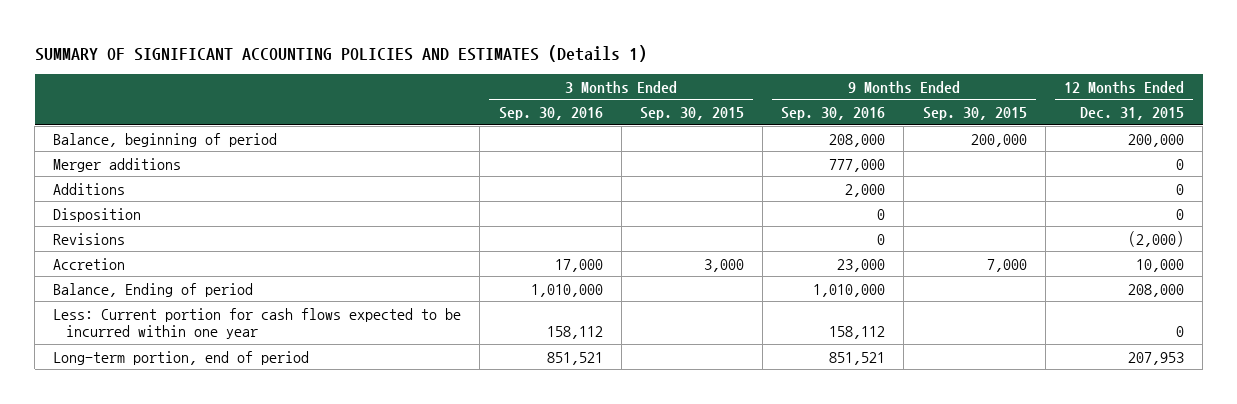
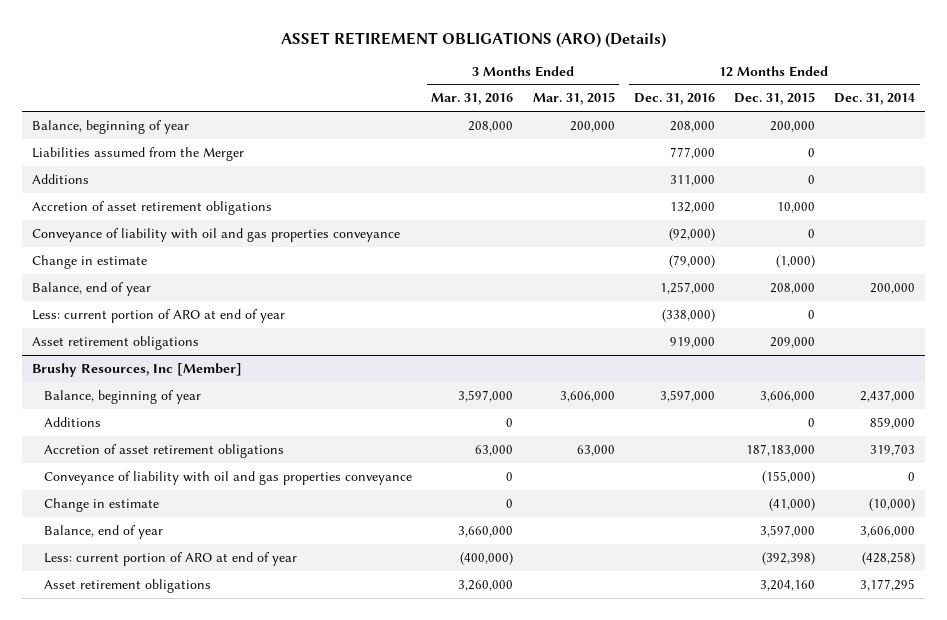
- SUMMARY OF SIGNIFICANT ACCOUNTING POLICIES AND ESTIMATES (Details 1)
+ ASSET RETIREMENT OBLIGATIONS (ARO) (Details)
- | 3 Months Ended Sep. 30, 2016 | 3 Months Ended Sep. 30, 2015 | 9 Months Ended Sep. 30, 2016 | 9 Months Ended Sep. 30, 2015 | 12 Months Ended Dec. 31, 2015
+ | 3 Months Ended Mar. 31, 2016 | 3 Months Ended Mar. 31, 2015 | 12 Months Ended Dec. 31, 2016 | 12 Months Ended Dec. 31, 2015 | 12 Months Ended Dec. 31, 2014
- Balance, beginning of period | | | 208,000 | 200,000 | 200,000
- Merger additions | | | 777,000 | | 0
+ Balance, beginning of year | 208,000 | 200,000 | 208,000 | 200,000 |
+ Liabilities assumed from the Merger | | | 777,000 | 0 |
- Disposition | | | 0 | | 0
- Revisions | | | 0 | | (2,000)
- Accretion | 17,000 | 3,000 | 23,000 | 7,000 | 10,000
- Balance, Ending of period | 1,010,000 | | 1,010,000 | | 208,000
- Less: Current portion for cash flows expected to be incurred within one year | 158,112 | | 158,112 | | 0
- Long-term portion, end of period | 851,521 | | 851,521 | | 207,953
+ Accretion of asset retirement obligations | | | 132,000 | 10,000 |
+ Conveyance of liability with oil and gas properties conveyance | | | (92,000) | 0 |
+ Change in estimate | | | (79,000) | (1,000) |
+ Balance, end of year | | | 1,257,000 | 208,000 | 200,000
+ Less: current portion of ARO at end of year | | | (338,000) | 0 |
+ Asset retirement obligations | | | 919,000 | 209,000 |
+ Brushy Resources, Inc [Member]
+ Balance, beginning of year | 3,597,000 | 3,606,000 | 3,597,000 | 3,606,000 | 2,437,000
+ Additions | 0 | | | 0 | 859,000
+ Accretion of asset retirement obligations | 63,000 | 63,000 | | 187,183,000 | 319,703
+ Conveyance of liability with oil and gas properties conveyance | 0 | | | (155,000) | 0
+ Change in estimate | 0 | | | (41,000) | (10,000)
+ Balance, end of year | 3,660,000 | | | 3,597,000 | 3,606,000
+ Less: current portion of ARO at end of year | (400,000) | | | (392,398) | (428,258)
+ Asset retirement obligations | 3,260,000 | | | 3,204,160 | 3,177,295

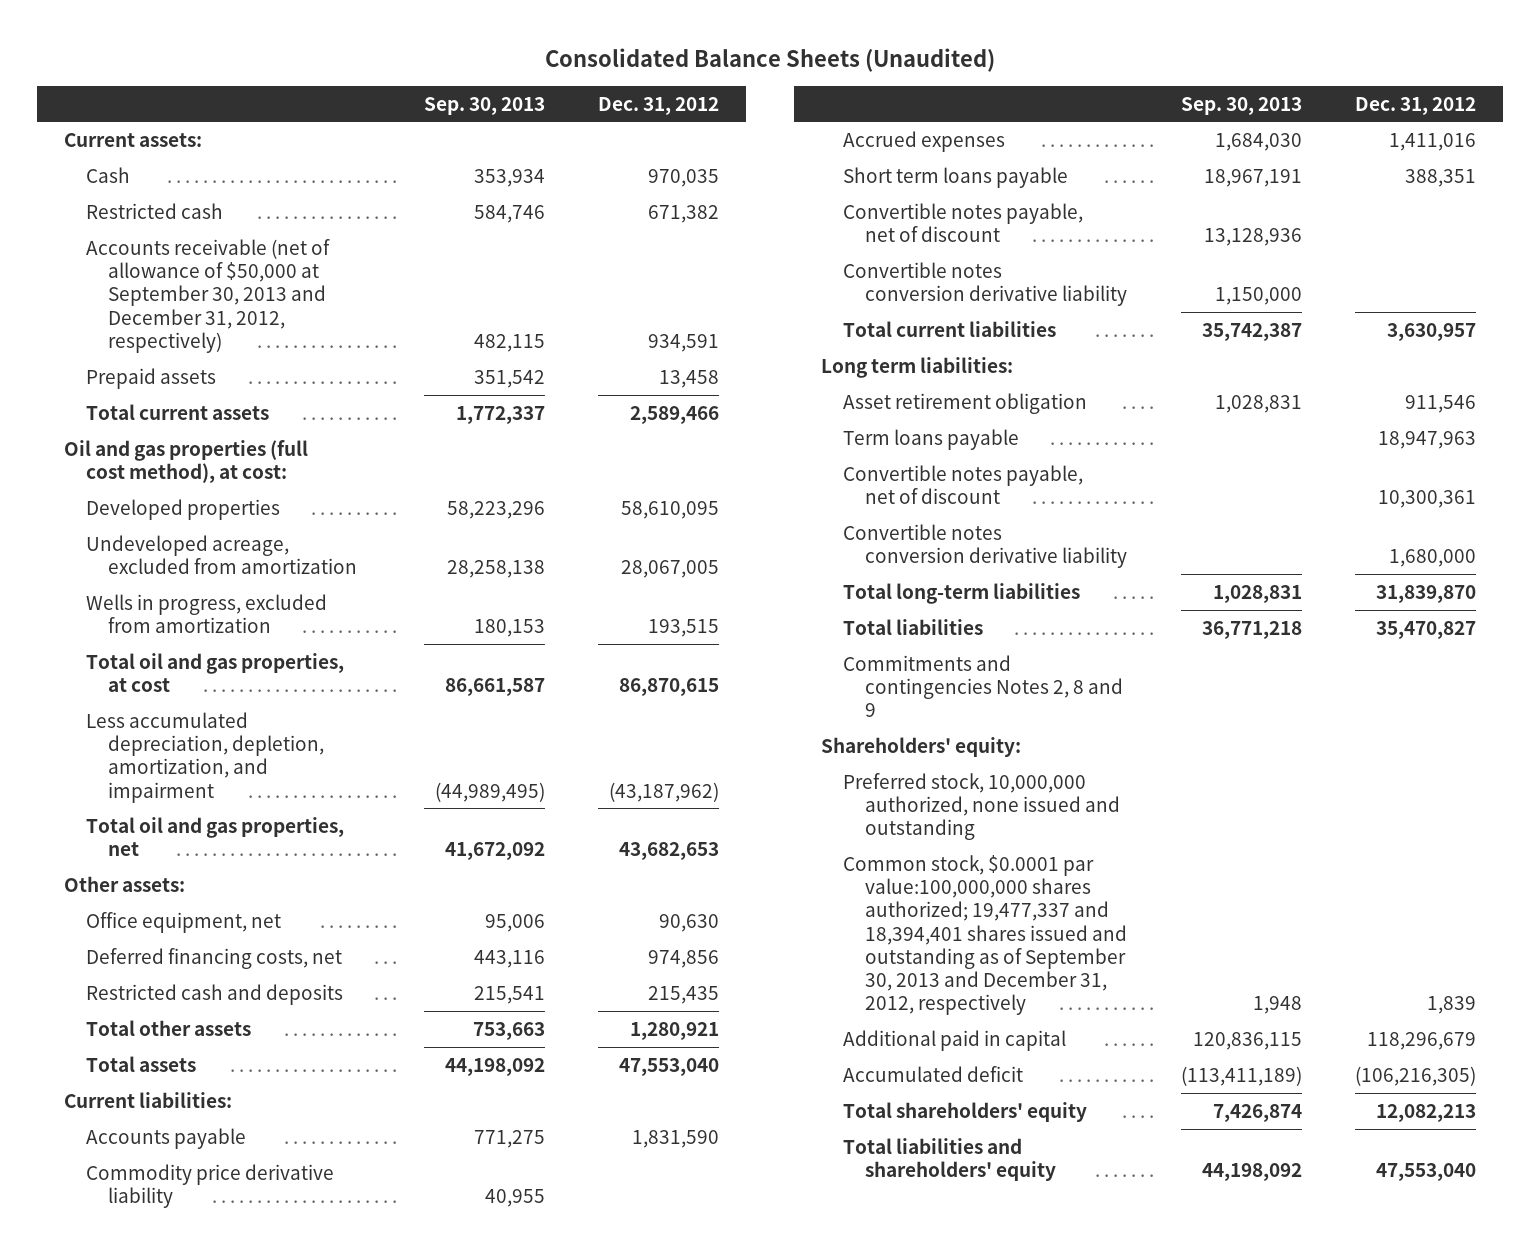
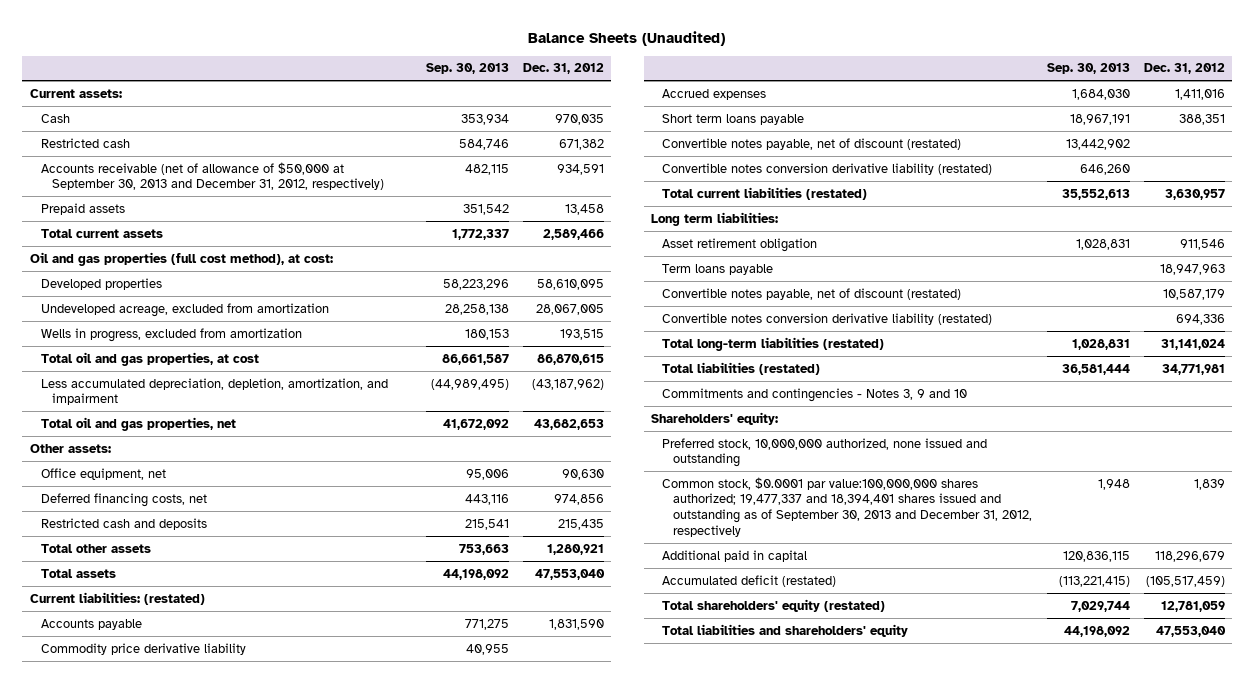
- Consolidated Balance Sheets (Unaudited)
+ Balance Sheets (Unaudited)
- Current liabilities:
+ Current liabilities: (restated)
- Convertible notes payable, net of discount | 13,128,936 |
- Convertible notes conversion derivative liability | 1,150,000 |
- Total current liabilities | 35,742,387 | 3,630,957
+ Convertible notes payable, net of discount (restated) | 13,442,902 |
+ Convertible notes conversion derivative liability (restated) | 646,260 |
+ Total current liabilities (restated) | 35,552,613 | 3,630,957
- Convertible notes payable, net of discount | | 10,300,361
- Convertible notes conversion derivative liability | | 1,680,000
- Total long-term liabilities | 1,028,831 | 31,839,870
- Total liabilities | 36,771,218 | 35,470,827
- Commitments and contingencies Notes 2, 8 and 9
+ Convertible notes payable, net of discount (restated) | | 10,587,179
+ Convertible notes conversion derivative liability (restated) | | 694,336
+ Total long-term liabilities (restated) | 1,028,831 | 31,141,024
+ Total liabilities (restated) | 36,581,444 | 34,771,981
+ Commitments and contingencies - Notes 3, 9 and 10
- Accumulated deficit | (113,411,189) | (106,216,305)
- Total shareholders' equity | 7,426,874 | 12,082,213
+ Accumulated deficit (restated) | (113,221,415) | (105,517,459)
+ Total shareholders' equity (restated) | 7,029,744 | 12,781,059

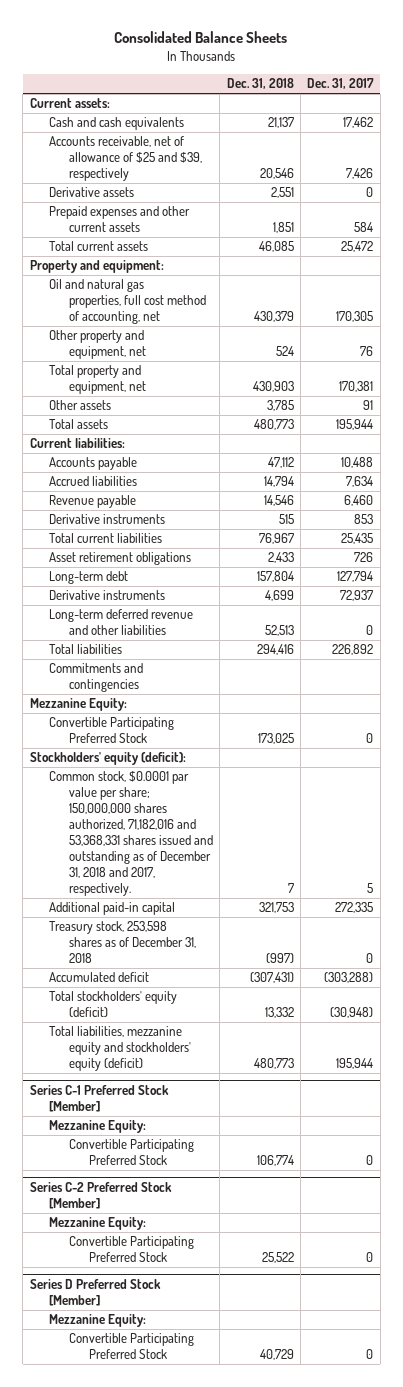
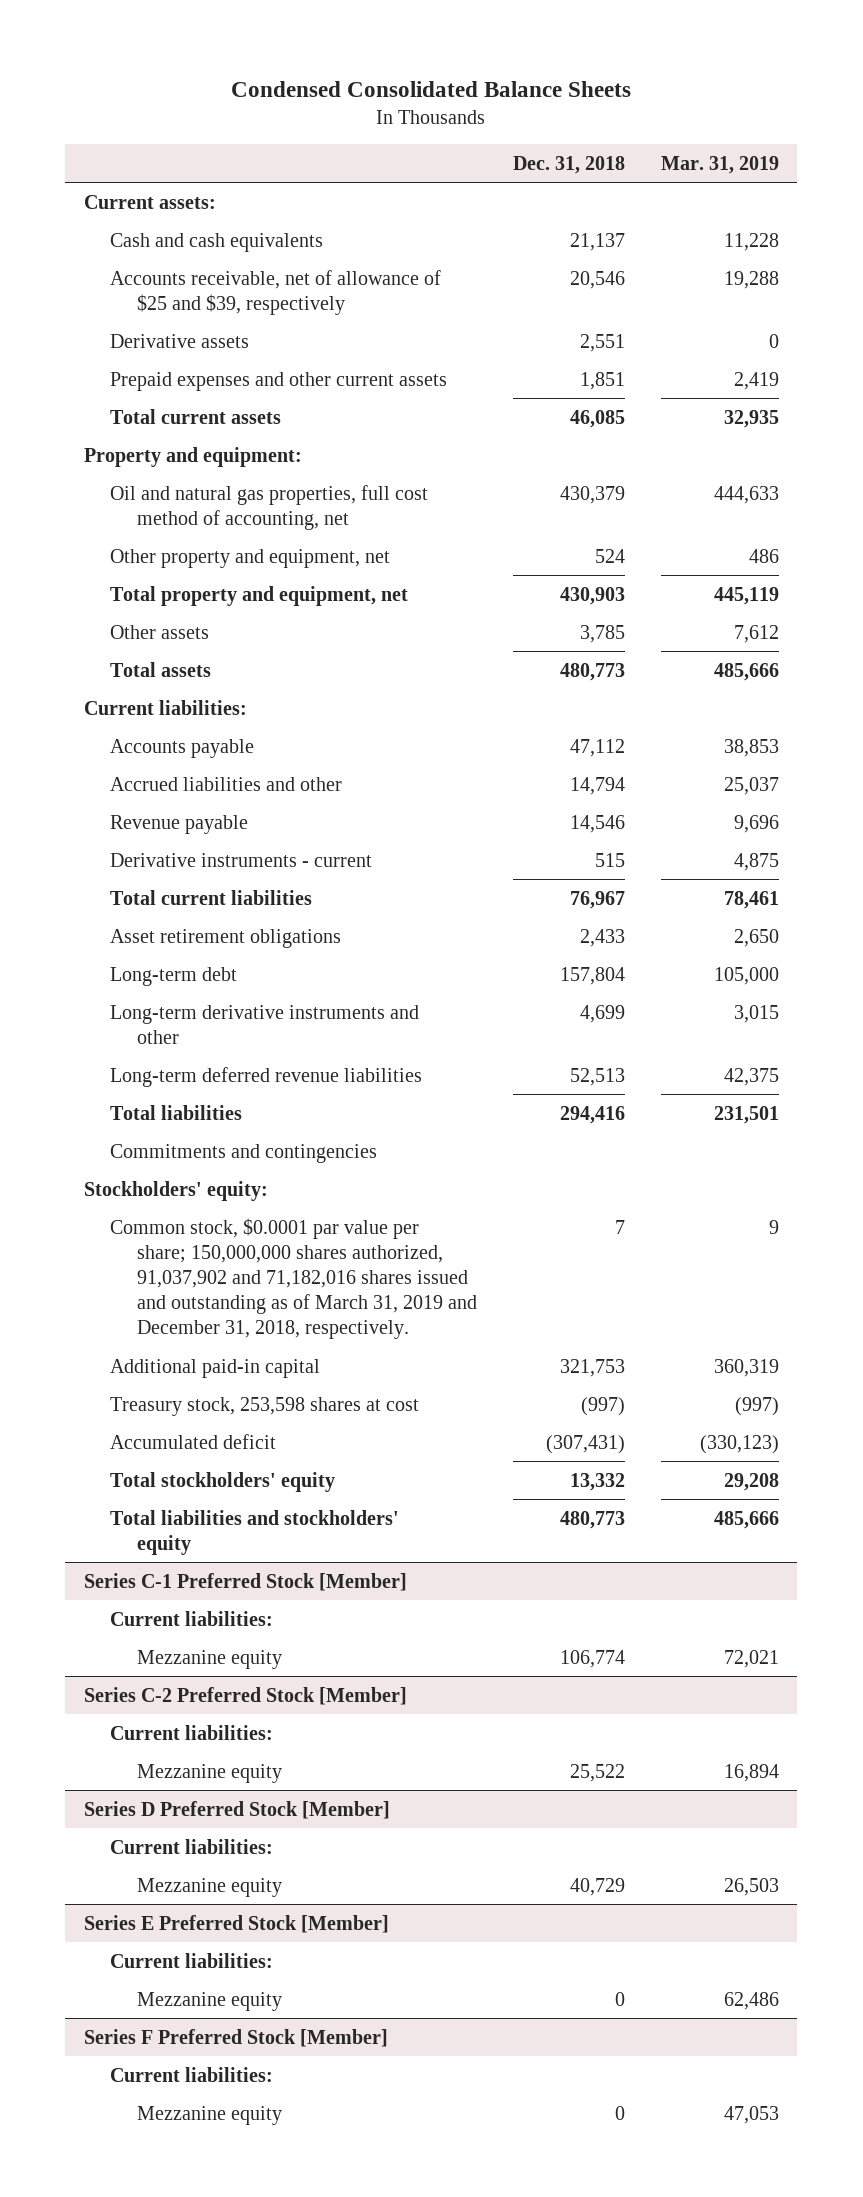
- Consolidated Balance Sheets
+ Condensed Consolidated Balance Sheets
- | Dec. 31, 2018 | Dec. 31, 2017
+ | Dec. 31, 2018 | Mar. 31, 2019
- Accrued liabilities | 14,794 | 7,634
+ Accrued liabilities and other | 14,794 | 25,037
- Derivative instruments | 515 | 853
+ Derivative instruments - current | 515 | 4,875
- Derivative instruments | 4,699 | 72,937
- Long-term deferred revenue and other liabilities | 52,513 | 0
+ Long-term derivative instruments and other | 4,699 | 3,015
+ Long-term deferred revenue liabilities | 52,513 | 42,375
- Mezzanine Equity:
- Convertible Participating Preferred Stock | 173,025 | 0
- Stockholders' equity (deficit):
- Common stock, $0.0001 par value per share; 150,000,000 shares authorized, 71,182,016 and 53,368,331 shares issued and outstanding as of December 31, 2018 and 2017, respectively. | 7 | 5
+ Stockholders' equity:
+ Common stock, $0.0001 par value per share; 150,000,000 shares authorized, 91,037,902 and 71,182,016 shares issued and outstanding as of March 31, 2019 and December 31, 2018, respectively. | 7 | 9
- Treasury stock, 253,598 shares as of December 31, 2018 | (997) | 0
+ Treasury stock, 253,598 shares at cost | (997) | (997)
- Total stockholders' equity (deficit) | 13,332 | (30,948)
- Total liabilities, mezzanine equity and stockholders' equity (deficit) | 480,773 | 195,944
+ Total stockholders' equity | 13,332 | 29,208
+ Total liabilities and stockholders' equity | 480,773 | 485,666
@ Series C-1 Preferred Stock [Member]
- Mezzanine Equity:
- Convertible Participating Preferred Stock | 106,774 | 0
+ Current liabilities:
+ Mezzanine equity | 106,774 | 72,021
@ Series C-2 Preferred Stock [Member]
- Mezzanine Equity:
- Convertible Participating Preferred Stock | 25,522 | 0
+ Current liabilities:
+ Mezzanine equity | 25,522 | 16,894
@ Series D Preferred Stock [Member]
- Mezzanine Equity:
- Convertible Participating Preferred Stock | 40,729 | 0
+ Current liabilities:
+ Mezzanine equity | 40,729 | 26,503
+ Series E Preferred Stock [Member]
+ Current liabilities:
+ Mezzanine equity | 0 | 62,486
+ Series F Preferred Stock [Member]
+ Current liabilities:
+ Mezzanine equity | 0 | 47,053

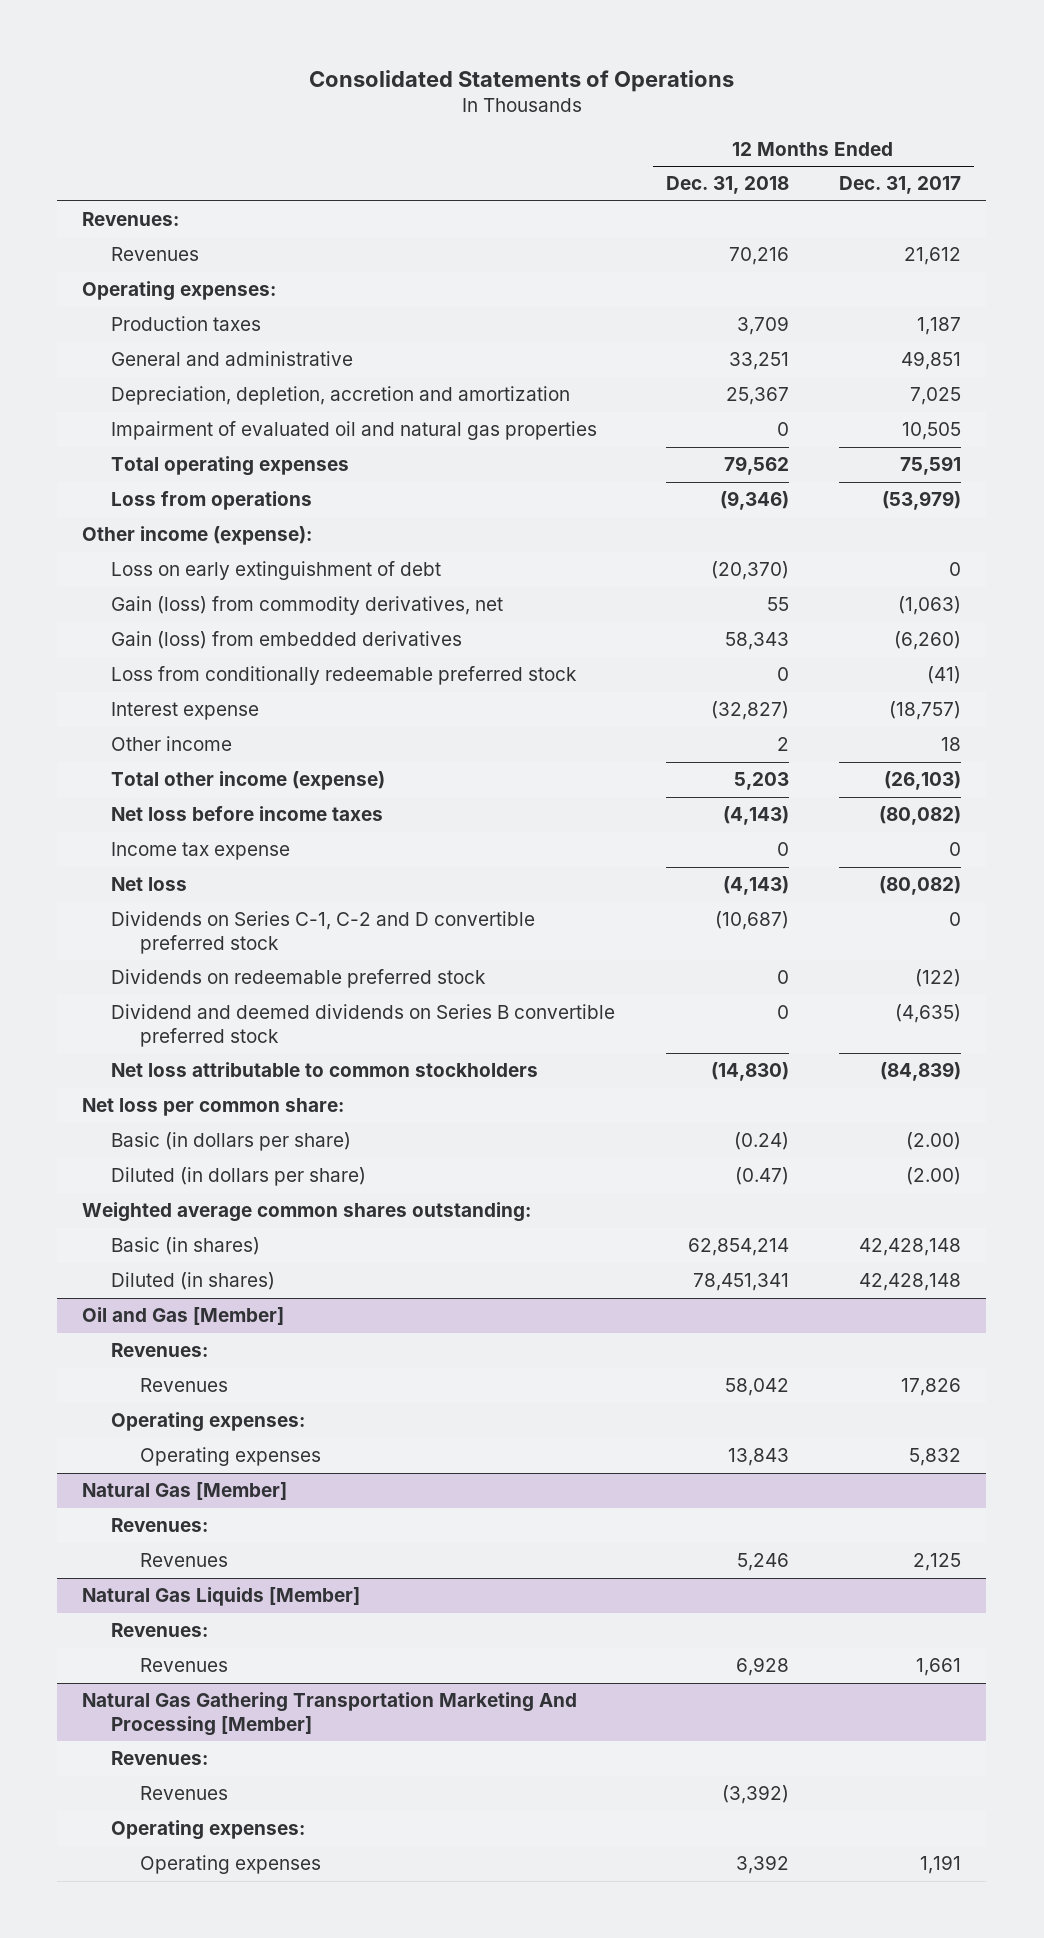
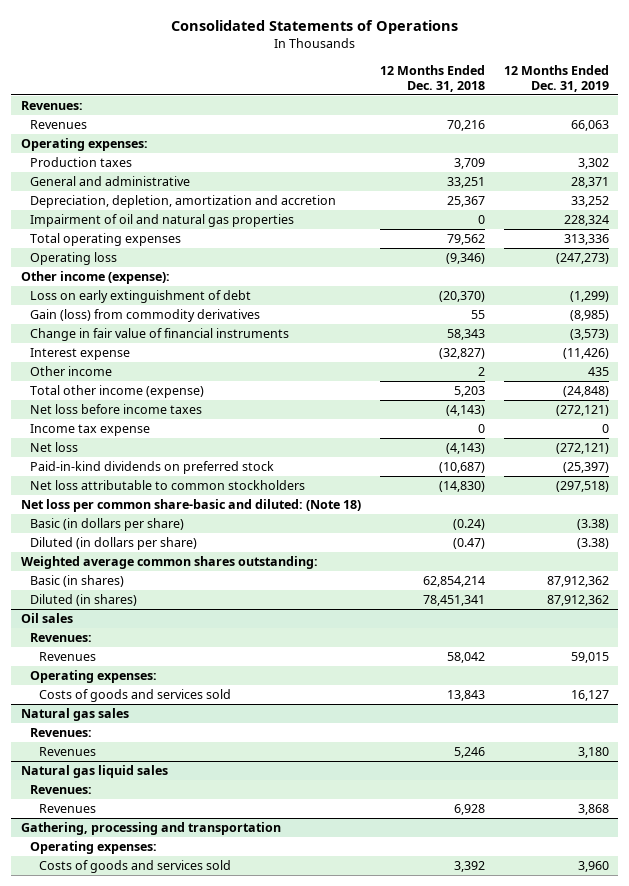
- | 12 Months Ended Dec. 31, 2018 | 12 Months Ended Dec. 31, 2017
+ | 12 Months Ended Dec. 31, 2018 | 12 Months Ended Dec. 31, 2019
- Depreciation, depletion, accretion and amortization | 25,367 | 7,025
- Impairment of evaluated oil and natural gas properties | 0 | 10,505
+ Depreciation, depletion, amortization and accretion | 25,367 | 33,252
+ Impairment of oil and natural gas properties | 0 | 228,324
- Loss from operations | (9,346) | (53,979)
+ Operating loss | (9,346) | (247,273)
- Gain (loss) from commodity derivatives, net | 55 | (1,063)
- Gain (loss) from embedded derivatives | 58,343 | (6,260)
- Loss from conditionally redeemable preferred stock | 0 | (41)
+ Gain (loss) from commodity derivatives | 55 | (8,985)
+ Change in fair value of financial instruments | 58,343 | (3,573)
- Dividends on Series C-1, C-2 and D convertible preferred stock | (10,687) | 0
- Dividends on redeemable preferred stock | 0 | (122)
- Dividend and deemed dividends on Series B convertible preferred stock | 0 | (4,635)
+ Paid-in-kind dividends on preferred stock | (10,687) | (25,397)
- Net loss per common share:
+ Net loss per common share-basic and diluted: (Note 18)
- Oil and Gas [Member]
+ Oil sales
- Operating expenses | 13,843 | 5,832
- Natural Gas [Member]
+ Costs of goods and services sold | 13,843 | 16,127
+ Natural gas sales
- Natural Gas Liquids [Member]
+ Natural gas liquid sales
- Natural Gas Gathering Transportation Marketing And Processing [Member]
- Revenues:
- Revenues | (3,392) |
+ Gathering, processing and transportation
- Operating expenses | 3,392 | 1,191
+ Costs of goods and services sold | 3,392 | 3,960

